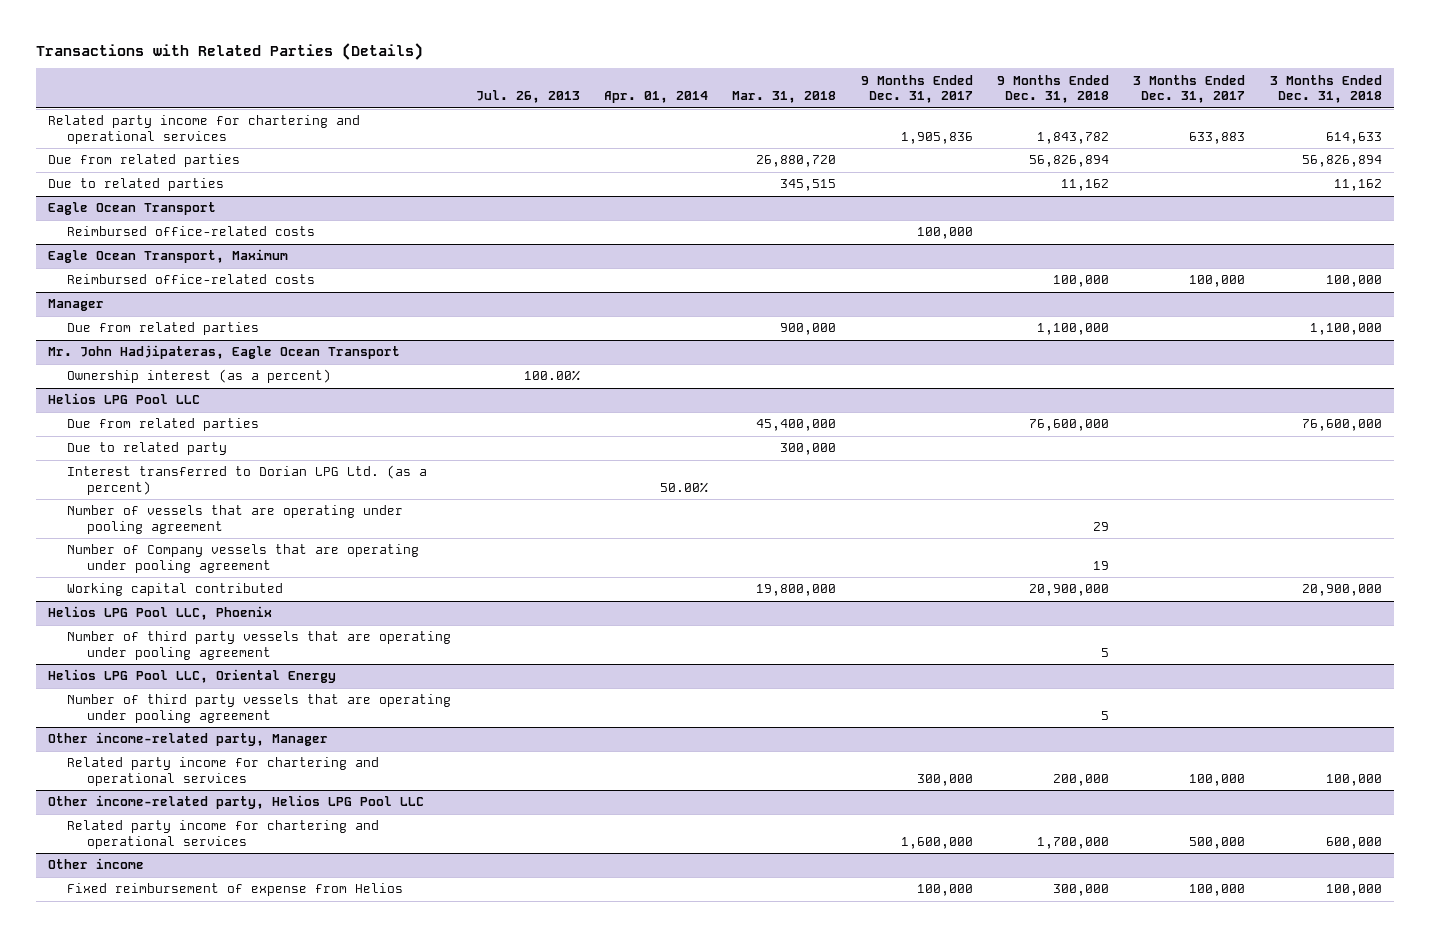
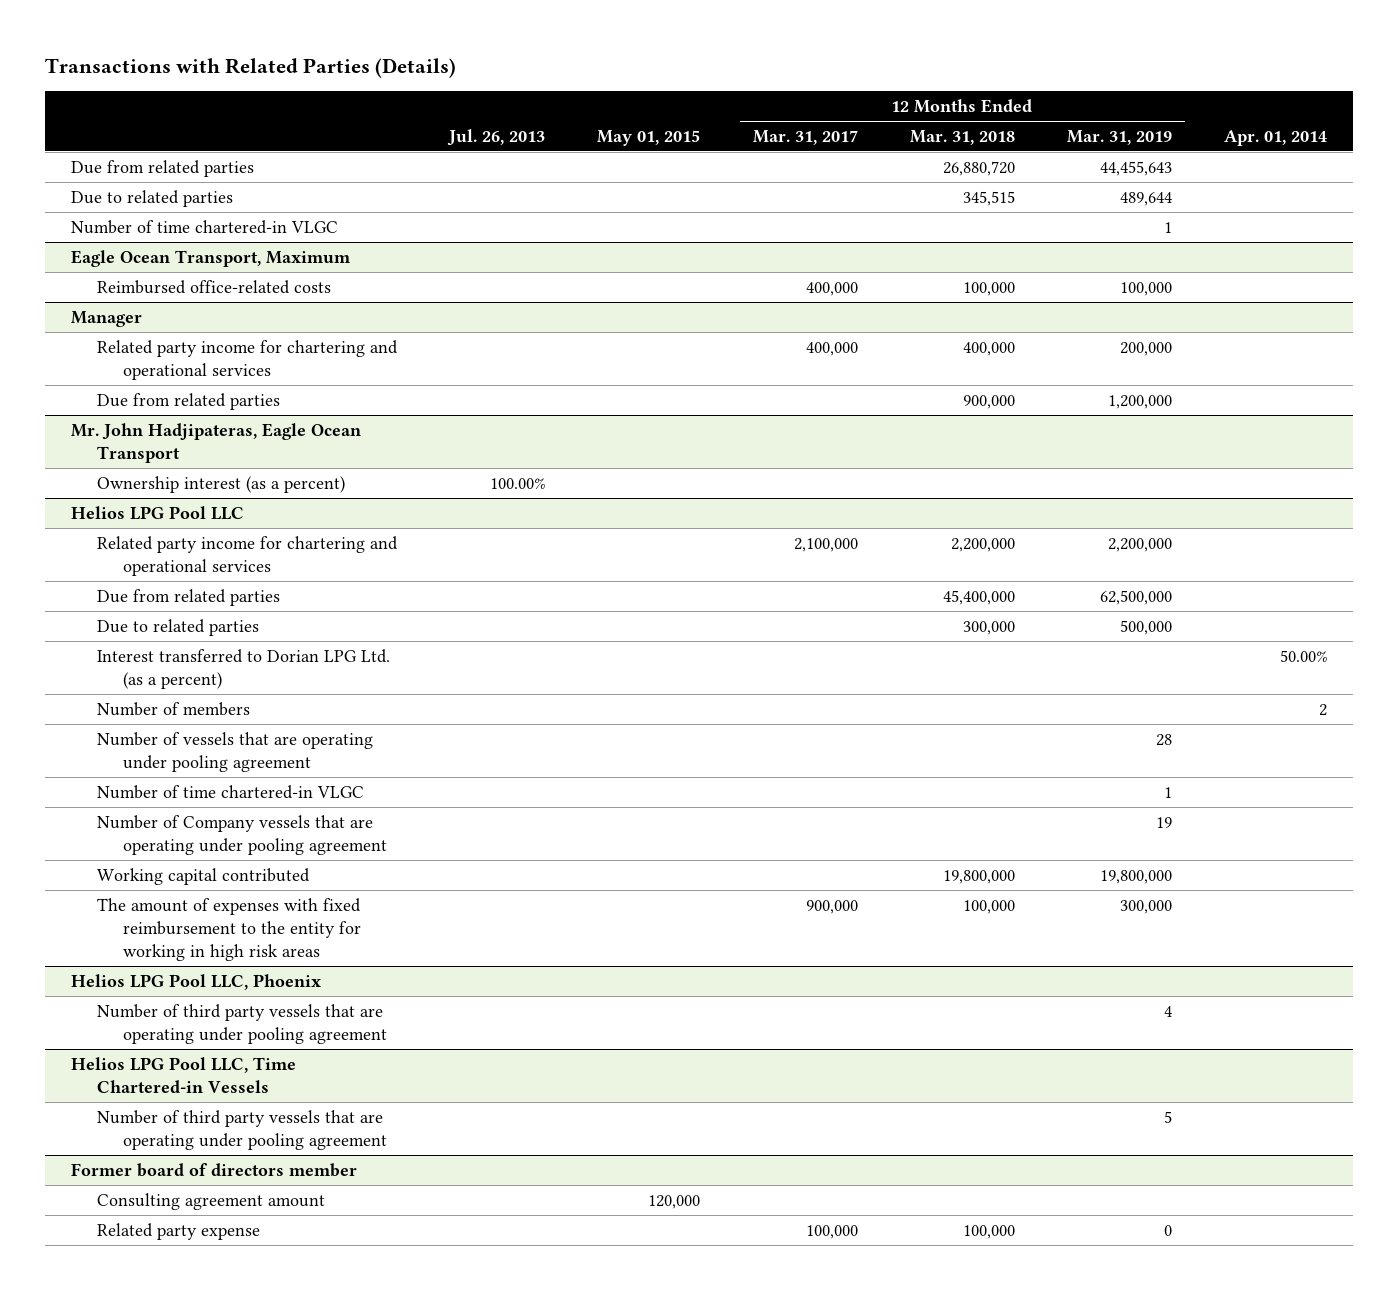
- | Jul. 26, 2013 | Apr. 01, 2014 | Mar. 31, 2018 | 9 Months Ended Dec. 31, 2017 | 9 Months Ended Dec. 31, 2018 | 3 Months Ended Dec. 31, 2017 | 3 Months Ended Dec. 31, 2018
+ | Jul. 26, 2013 | May 01, 2015 | 12 Months Ended Mar. 31, 2017 | 12 Months Ended Mar. 31, 2018 | 12 Months Ended Mar. 31, 2019 | Apr. 01, 2014
- Related party income for chartering and operational services | | | | 1,905,836 | 1,843,782 | 633,883 | 614,633
- Eagle Ocean Transport
- Reimbursed office-related costs | | | | 100,000 | | |
+ Number of time chartered-in VLGC | | | | | 1 |
@ Manager
+ Related party income for chartering and operational services | | | 400,000 | 400,000 | 200,000 |
@ Helios LPG Pool LLC
+ Related party income for chartering and operational services | | | 2,100,000 | 2,200,000 | 2,200,000 |
- Due to related party | | | 300,000 | | | |
+ Due to related parties | | | | 300,000 | 500,000 |
+ Number of members | | | | | | 2
+ Number of time chartered-in VLGC | | | | | 1 |
+ The amount of expenses with fixed reimbursement to the entity for working in high risk areas | | | 900,000 | 100,000 | 300,000 |
- Helios LPG Pool LLC, Oriental Energy
- Number of third party vessels that are operating under pooling agreement | | | | | 5 | |
- Other income-related party, Manager
- Related party income for chartering and operational services | | | | 300,000 | 200,000 | 100,000 | 100,000
- Other income-related party, Helios LPG Pool LLC
- Related party income for chartering and operational services | | | | 1,600,000 | 1,700,000 | 500,000 | 600,000
- Other income
- Fixed reimbursement of expense from Helios | | | | 100,000 | 300,000 | 100,000 | 100,000
+ Helios LPG Pool LLC, Time Chartered-in Vessels
+ Number of third party vessels that are operating under pooling agreement | | | | | 5 |
+ Former board of directors member
+ Consulting agreement amount | | 120,000 | | | |
+ Related party expense | | | 100,000 | 100,000 | 0 |

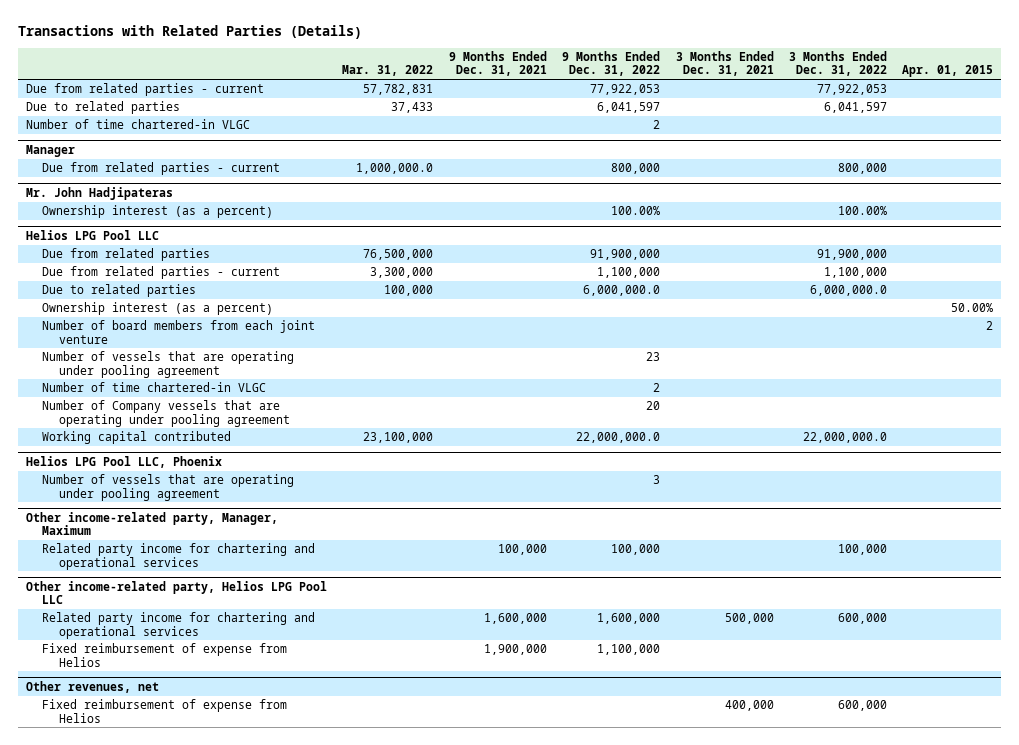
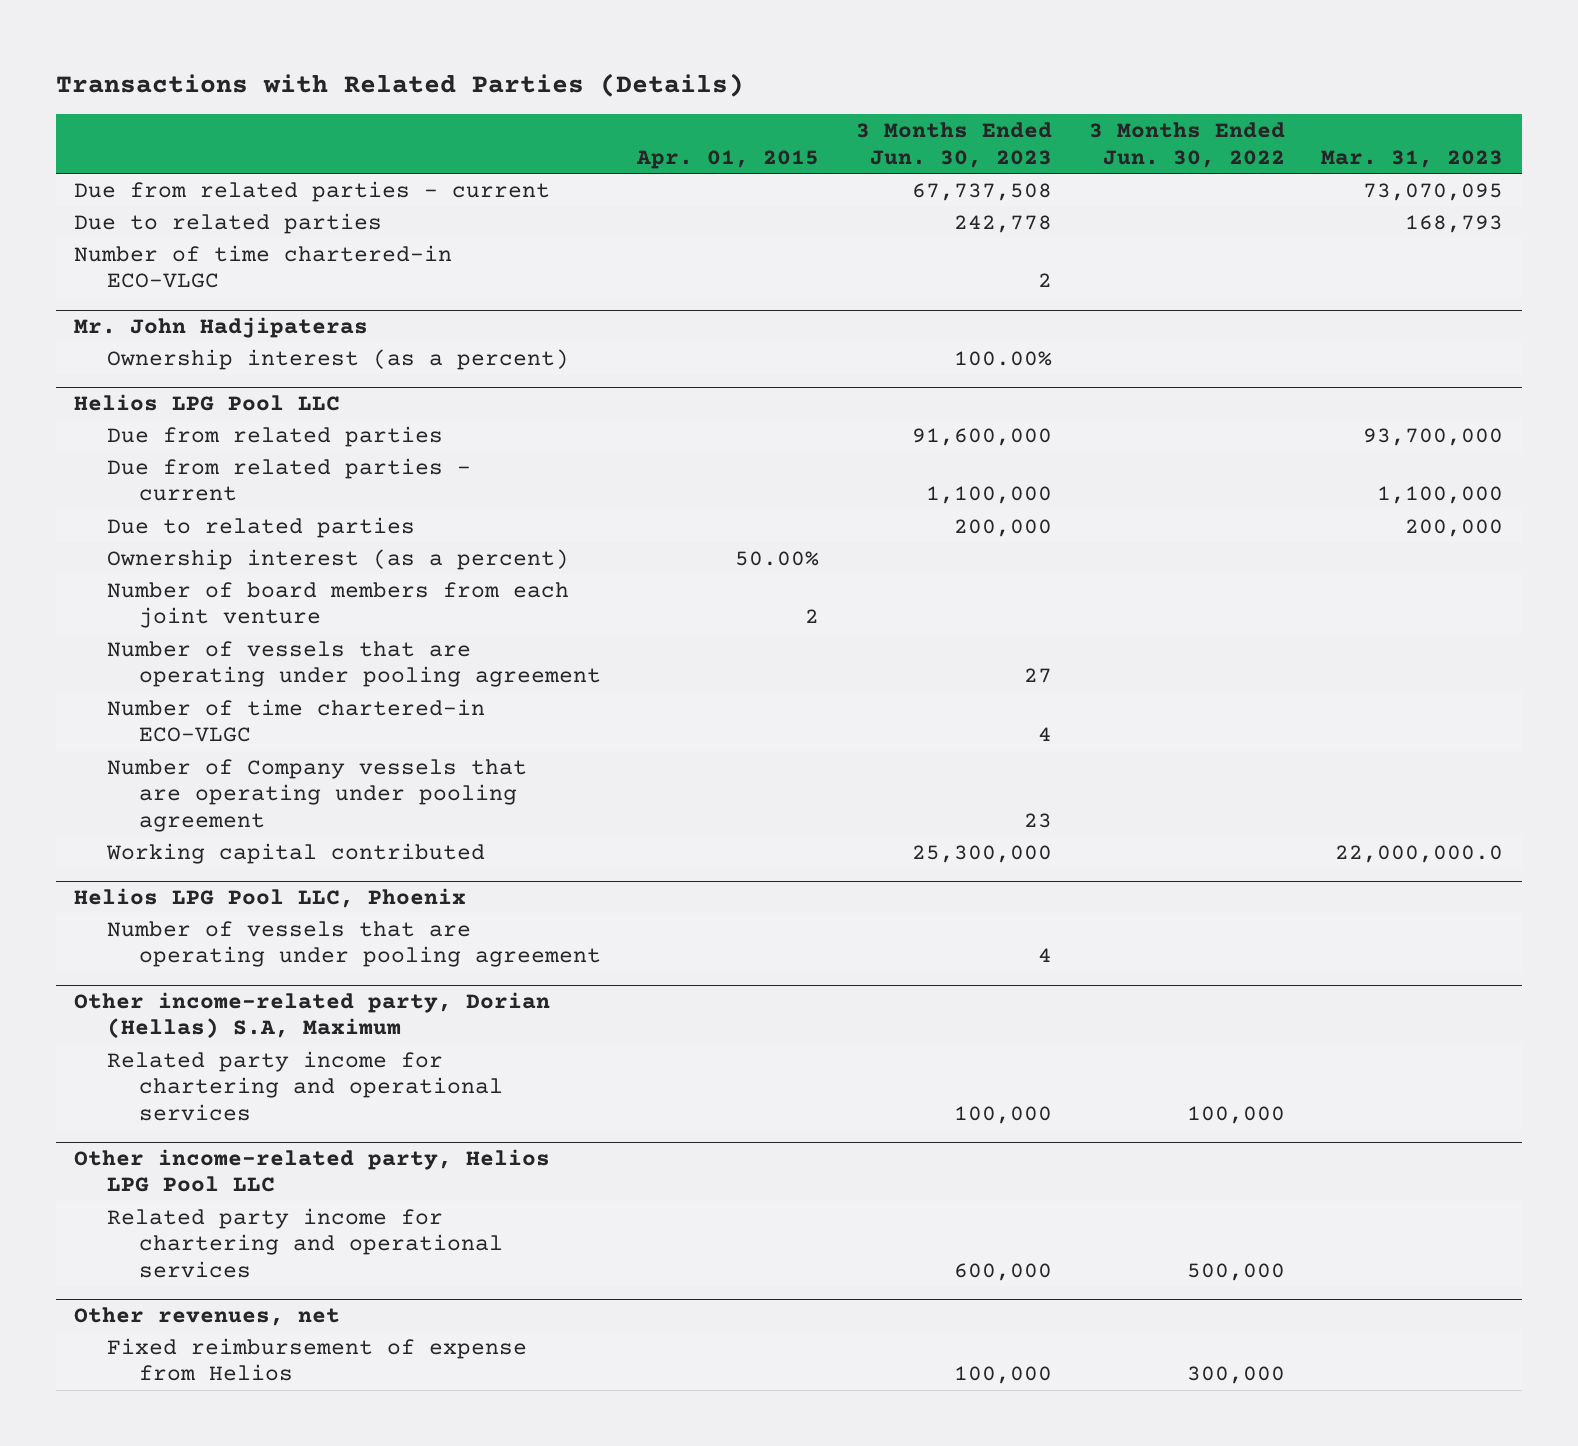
- | Mar. 31, 2022 | 9 Months Ended Dec. 31, 2021 | 9 Months Ended Dec. 31, 2022 | 3 Months Ended Dec. 31, 2021 | 3 Months Ended Dec. 31, 2022 | Apr. 01, 2015
+ | Apr. 01, 2015 | 3 Months Ended Jun. 30, 2023 | 3 Months Ended Jun. 30, 2022 | Mar. 31, 2023
- Number of time chartered-in VLGC | | | 2 | | |
- Manager
- Due from related parties - current | 1,000,000.0 | | 800,000 | | 800,000 |
+ Number of time chartered-in ECO-VLGC | | 2 | |
@ Helios LPG Pool LLC
- Number of time chartered-in VLGC | | | 2 | | |
+ Number of time chartered-in ECO-VLGC | | 4 | |
- Other income-related party, Manager, Maximum
+ Other income-related party, Dorian (Hellas) S.A, Maximum
@ Other income-related party, Helios LPG Pool LLC
- Fixed reimbursement of expense from Helios | | 1,900,000 | 1,100,000 | | |

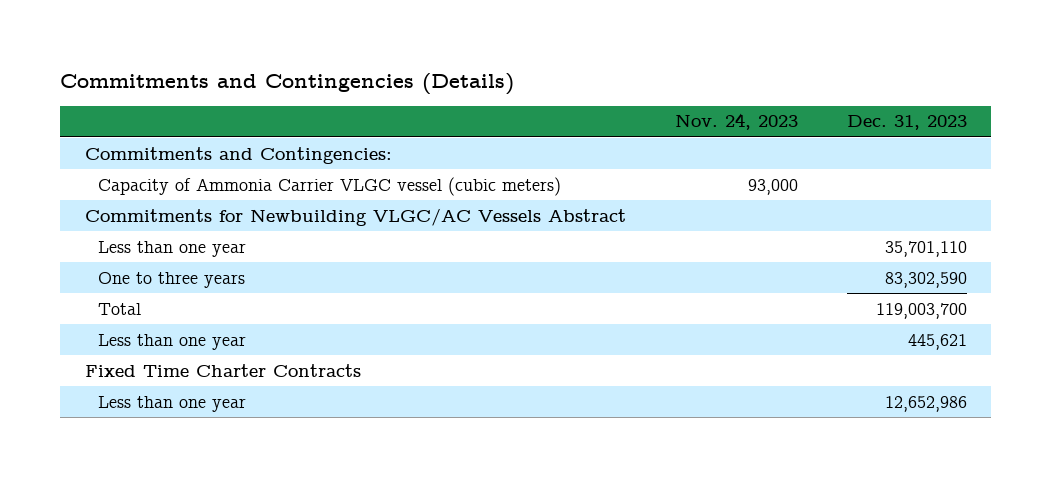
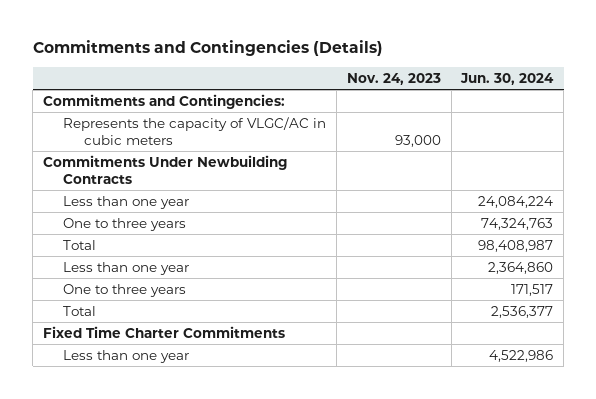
- | Nov. 24, 2023 | Dec. 31, 2023
+ | Nov. 24, 2023 | Jun. 30, 2024
- Capacity of Ammonia Carrier VLGC vessel (cubic meters) | 93,000 |
- Commitments for Newbuilding VLGC/AC Vessels Abstract
+ Represents the capacity of VLGC/AC in cubic meters | 93,000 |
+ Commitments Under Newbuilding Contracts
- Fixed Time Charter Contracts
+ One to three years | | 171,517
+ Total | | 2,536,377
+ Fixed Time Charter Commitments

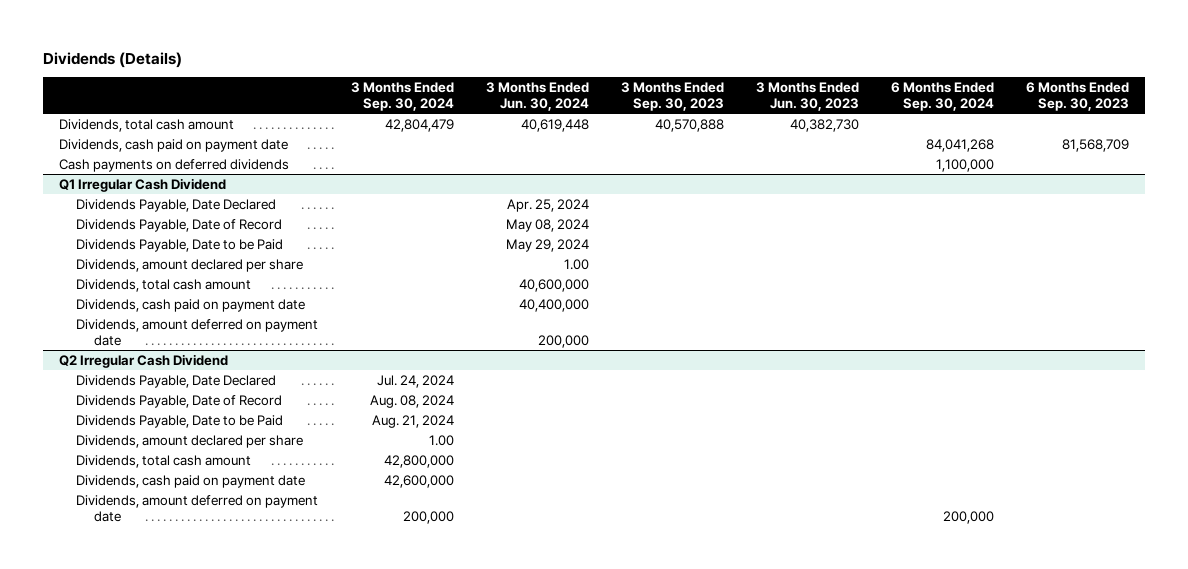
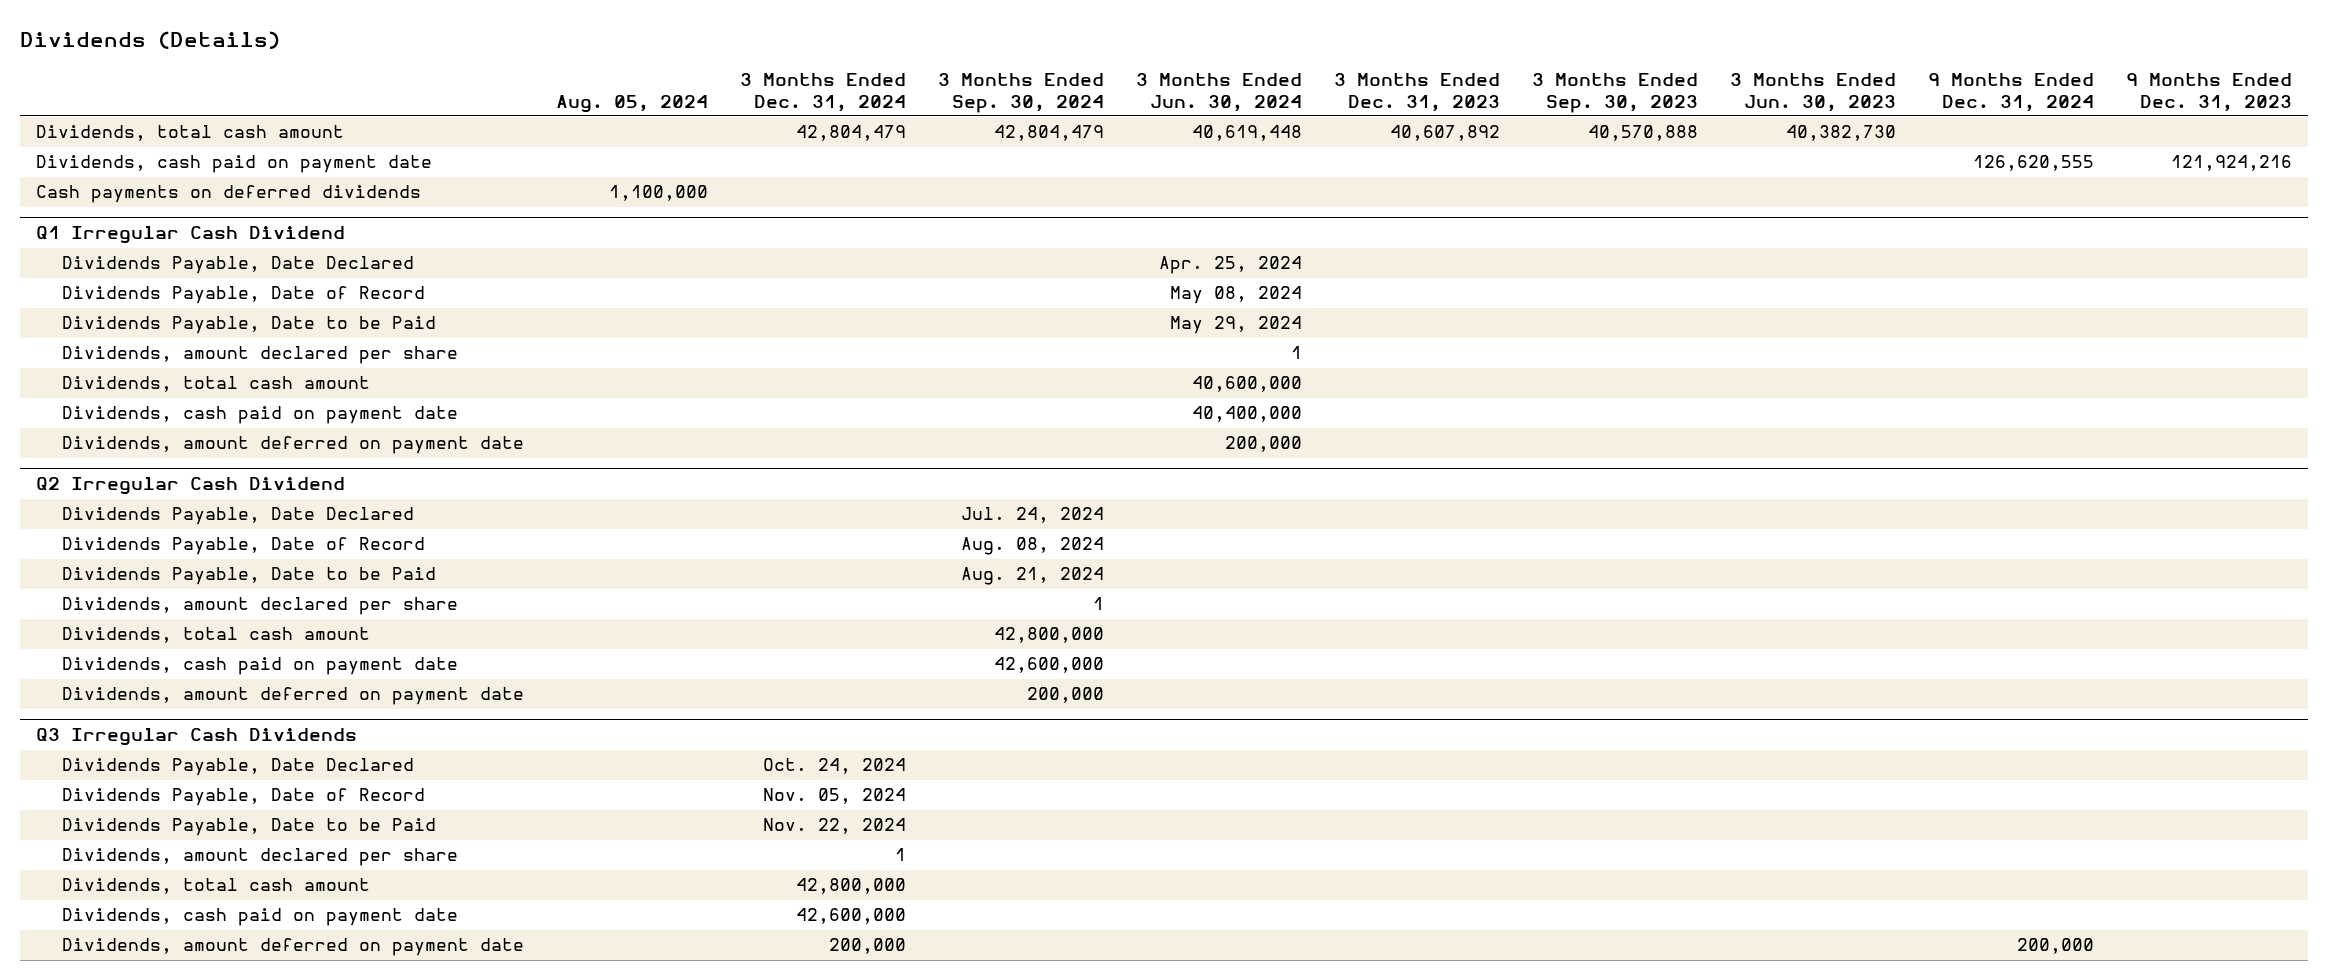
- | 3 Months Ended Sep. 30, 2024 | 3 Months Ended Jun. 30, 2024 | 3 Months Ended Sep. 30, 2023 | 3 Months Ended Jun. 30, 2023 | 6 Months Ended Sep. 30, 2024 | 6 Months Ended Sep. 30, 2023
+ | Aug. 05, 2024 | 3 Months Ended Dec. 31, 2024 | 3 Months Ended Sep. 30, 2024 | 3 Months Ended Jun. 30, 2024 | 3 Months Ended Dec. 31, 2023 | 3 Months Ended Sep. 30, 2023 | 3 Months Ended Jun. 30, 2023 | 9 Months Ended Dec. 31, 2024 | 9 Months Ended Dec. 31, 2023
@ Q1 Irregular Cash Dividend
- Dividends, amount declared per share | | 1.00 | | | |
+ Dividends, amount declared per share | | | | 1 | | | | |
@ Q2 Irregular Cash Dividend
- Dividends, amount declared per share | 1.00 | | | | |
+ Dividends, amount declared per share | | | 1 | | | | | |
+ Q3 Irregular Cash Dividends
+ Dividends Payable, Date Declared | | Oct. 24, 2024 | | | | | | |
+ Dividends Payable, Date of Record | | Nov. 05, 2024 | | | | | | |
+ Dividends Payable, Date to be Paid | | Nov. 22, 2024 | | | | | | |
+ Dividends, amount declared per share | | 1 | | | | | | |
+ Dividends, total cash amount | | 42,800,000 | | | | | | |
+ Dividends, cash paid on payment date | | 42,600,000 | | | | | | |
+ Dividends, amount deferred on payment date | | 200,000 | | | | | | 200,000 |

